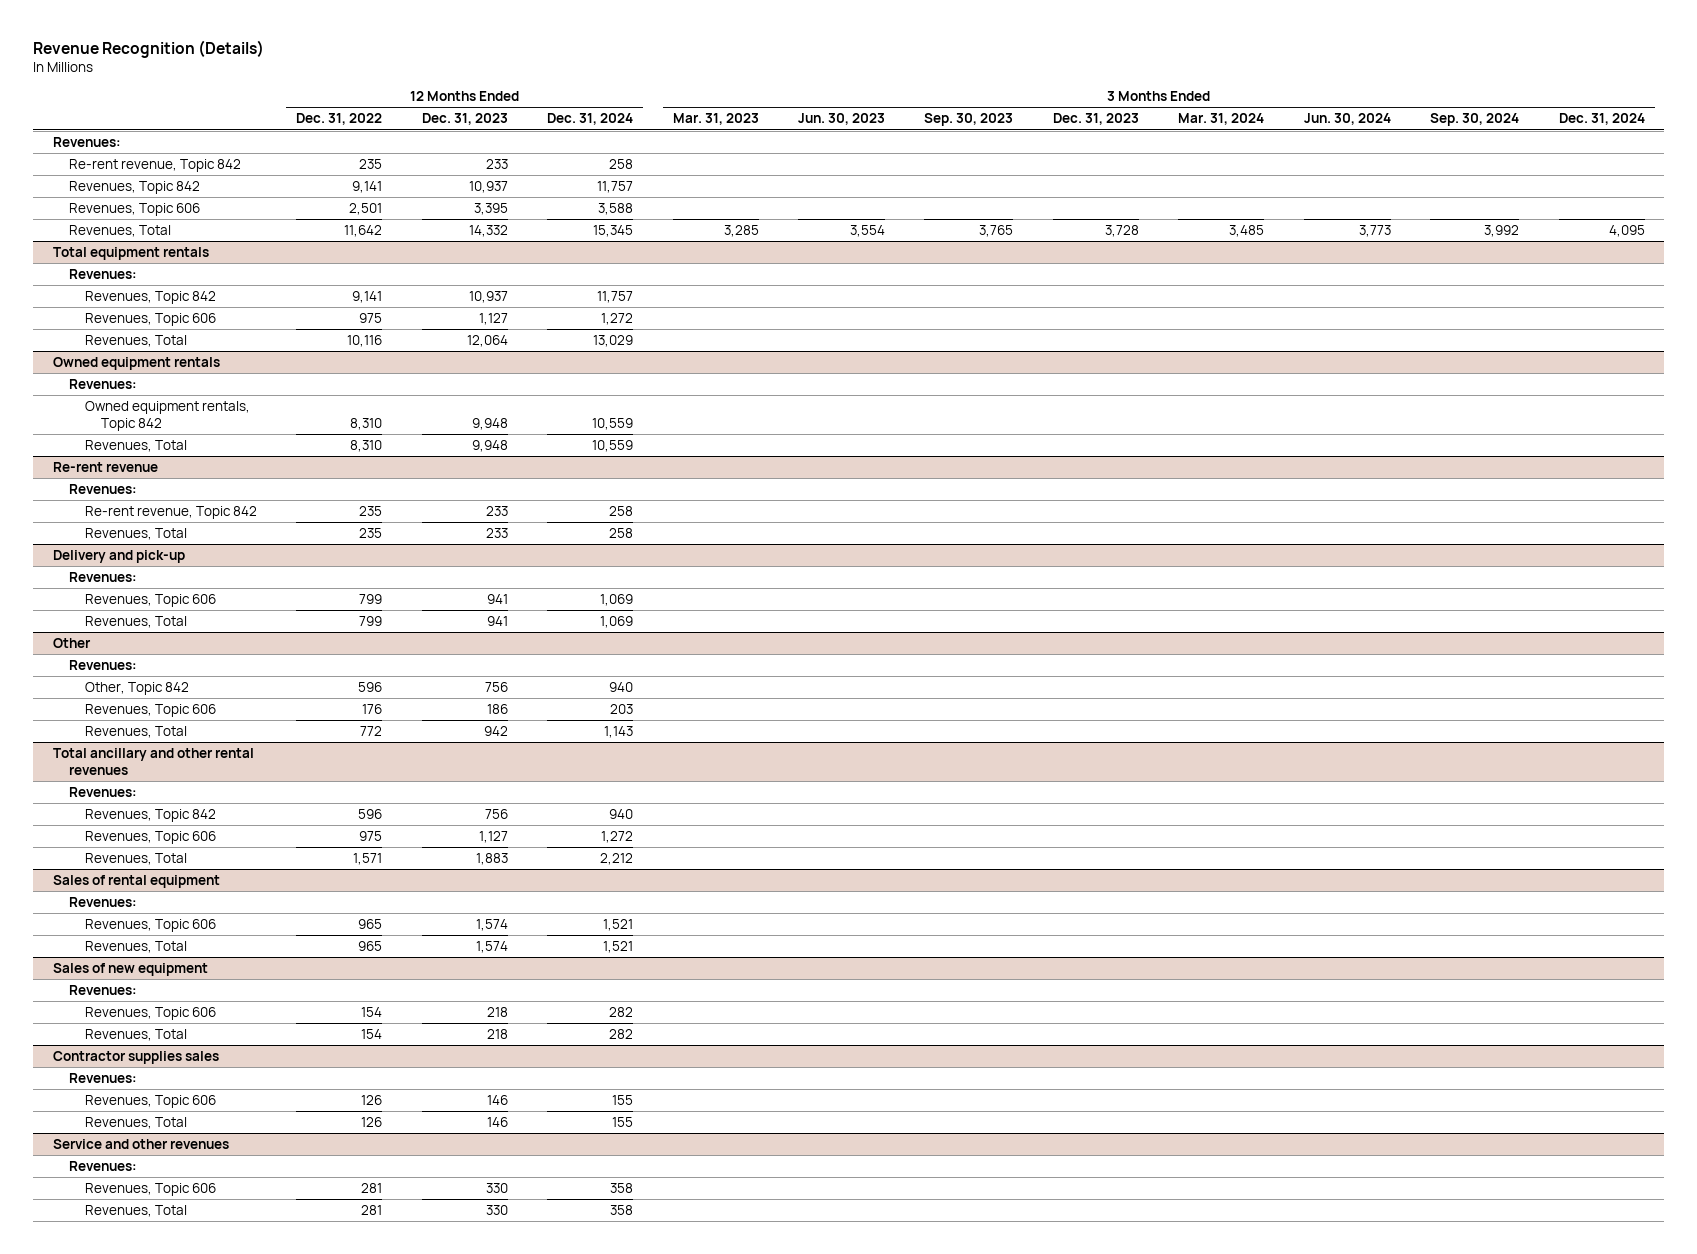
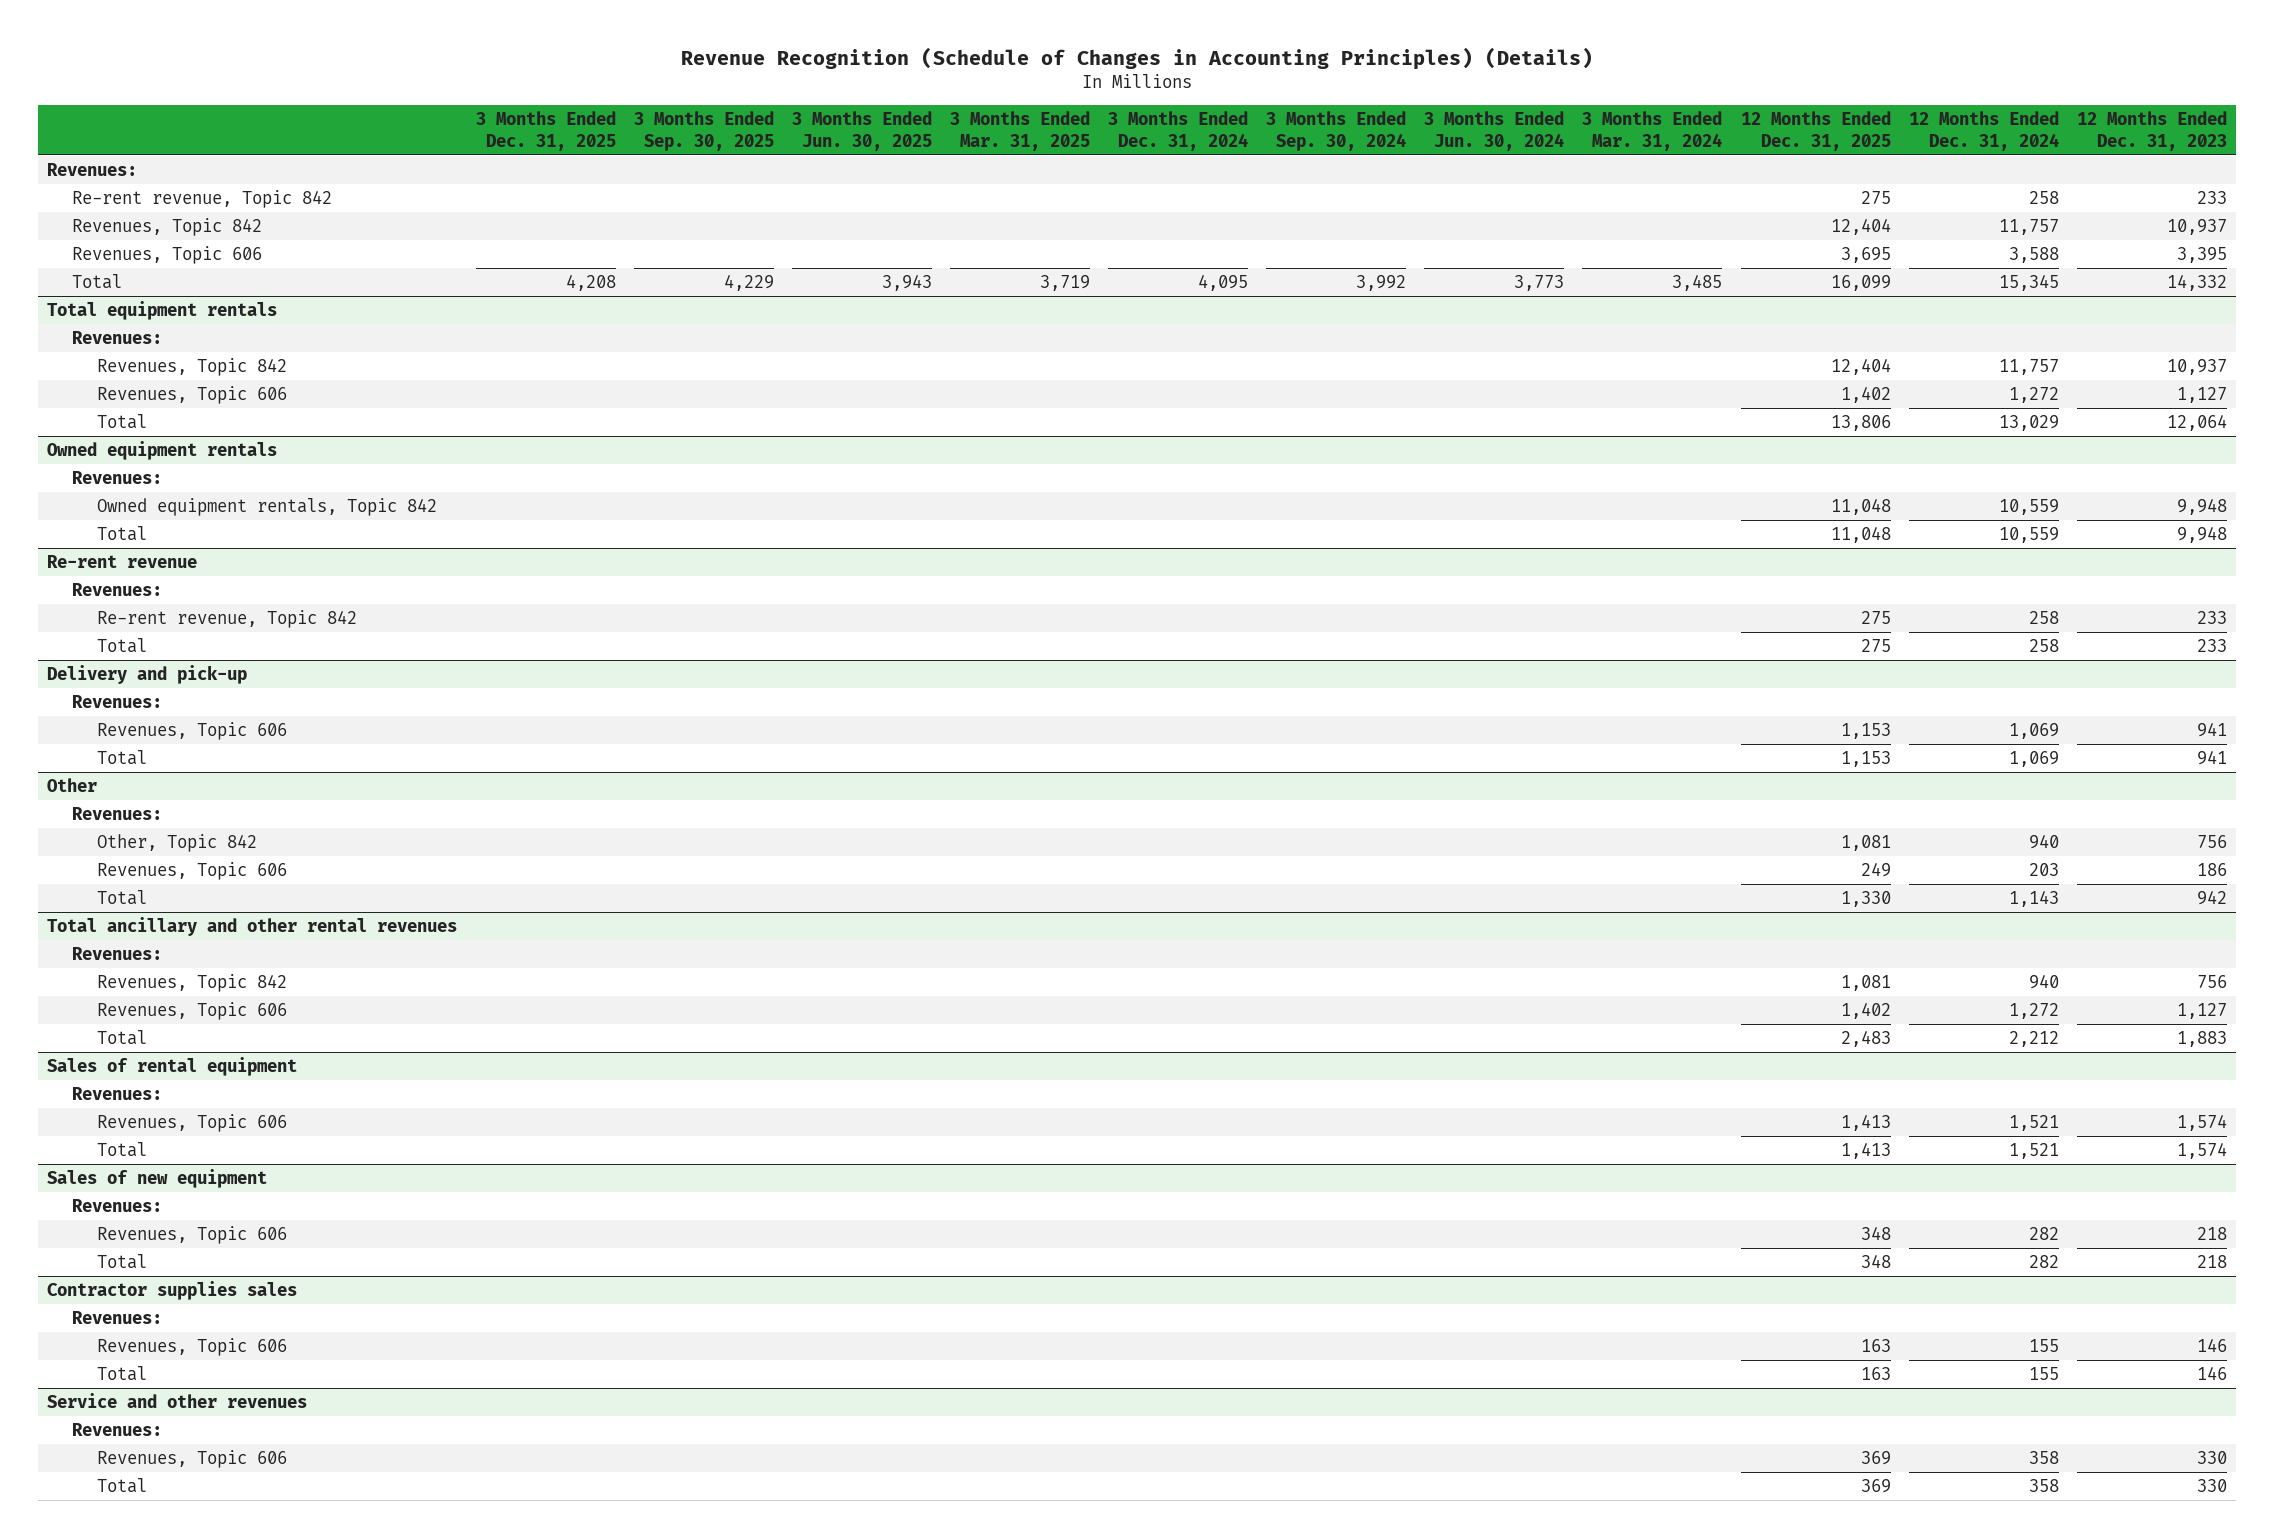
- Revenue Recognition (Details)
+ Revenue Recognition (Schedule of Changes in Accounting Principles) (Details)
- | 12 Months Ended Dec. 31, 2022 | 12 Months Ended Dec. 31, 2023 | 12 Months Ended Dec. 31, 2024 | 3 Months Ended Mar. 31, 2023 | 3 Months Ended Jun. 30, 2023 | 3 Months Ended Sep. 30, 2023 | 3 Months Ended Dec. 31, 2023 | 3 Months Ended Mar. 31, 2024 | 3 Months Ended Jun. 30, 2024 | 3 Months Ended Sep. 30, 2024 | 3 Months Ended Dec. 31, 2024
+ | 3 Months Ended Dec. 31, 2025 | 3 Months Ended Sep. 30, 2025 | 3 Months Ended Jun. 30, 2025 | 3 Months Ended Mar. 31, 2025 | 3 Months Ended Dec. 31, 2024 | 3 Months Ended Sep. 30, 2024 | 3 Months Ended Jun. 30, 2024 | 3 Months Ended Mar. 31, 2024 | 12 Months Ended Dec. 31, 2025 | 12 Months Ended Dec. 31, 2024 | 12 Months Ended Dec. 31, 2023
- Revenues, Total | 11,642 | 14,332 | 15,345 | 3,285 | 3,554 | 3,765 | 3,728 | 3,485 | 3,773 | 3,992 | 4,095
+ Total | 4,208 | 4,229 | 3,943 | 3,719 | 4,095 | 3,992 | 3,773 | 3,485 | 16,099 | 15,345 | 14,332
@ Total equipment rentals
- Revenues, Total | 10,116 | 12,064 | 13,029 | | | | | | | |
+ Total | | | | | | | | | 13,806 | 13,029 | 12,064
@ Owned equipment rentals
- Revenues, Total | 8,310 | 9,948 | 10,559 | | | | | | | |
+ Total | | | | | | | | | 11,048 | 10,559 | 9,948
@ Re-rent revenue
- Revenues, Total | 235 | 233 | 258 | | | | | | | |
+ Total | | | | | | | | | 275 | 258 | 233
@ Delivery and pick-up
- Revenues, Total | 799 | 941 | 1,069 | | | | | | | |
+ Total | | | | | | | | | 1,153 | 1,069 | 941
@ Other
- Revenues, Total | 772 | 942 | 1,143 | | | | | | | |
+ Total | | | | | | | | | 1,330 | 1,143 | 942
@ Total ancillary and other rental revenues
- Revenues, Total | 1,571 | 1,883 | 2,212 | | | | | | | |
+ Total | | | | | | | | | 2,483 | 2,212 | 1,883
@ Sales of rental equipment
- Revenues, Total | 965 | 1,574 | 1,521 | | | | | | | |
+ Total | | | | | | | | | 1,413 | 1,521 | 1,574
@ Sales of new equipment
- Revenues, Total | 154 | 218 | 282 | | | | | | | |
+ Total | | | | | | | | | 348 | 282 | 218
@ Contractor supplies sales
- Revenues, Total | 126 | 146 | 155 | | | | | | | |
+ Total | | | | | | | | | 163 | 155 | 146
@ Service and other revenues
- Revenues, Total | 281 | 330 | 358 | | | | | | | |
+ Total | | | | | | | | | 369 | 358 | 330

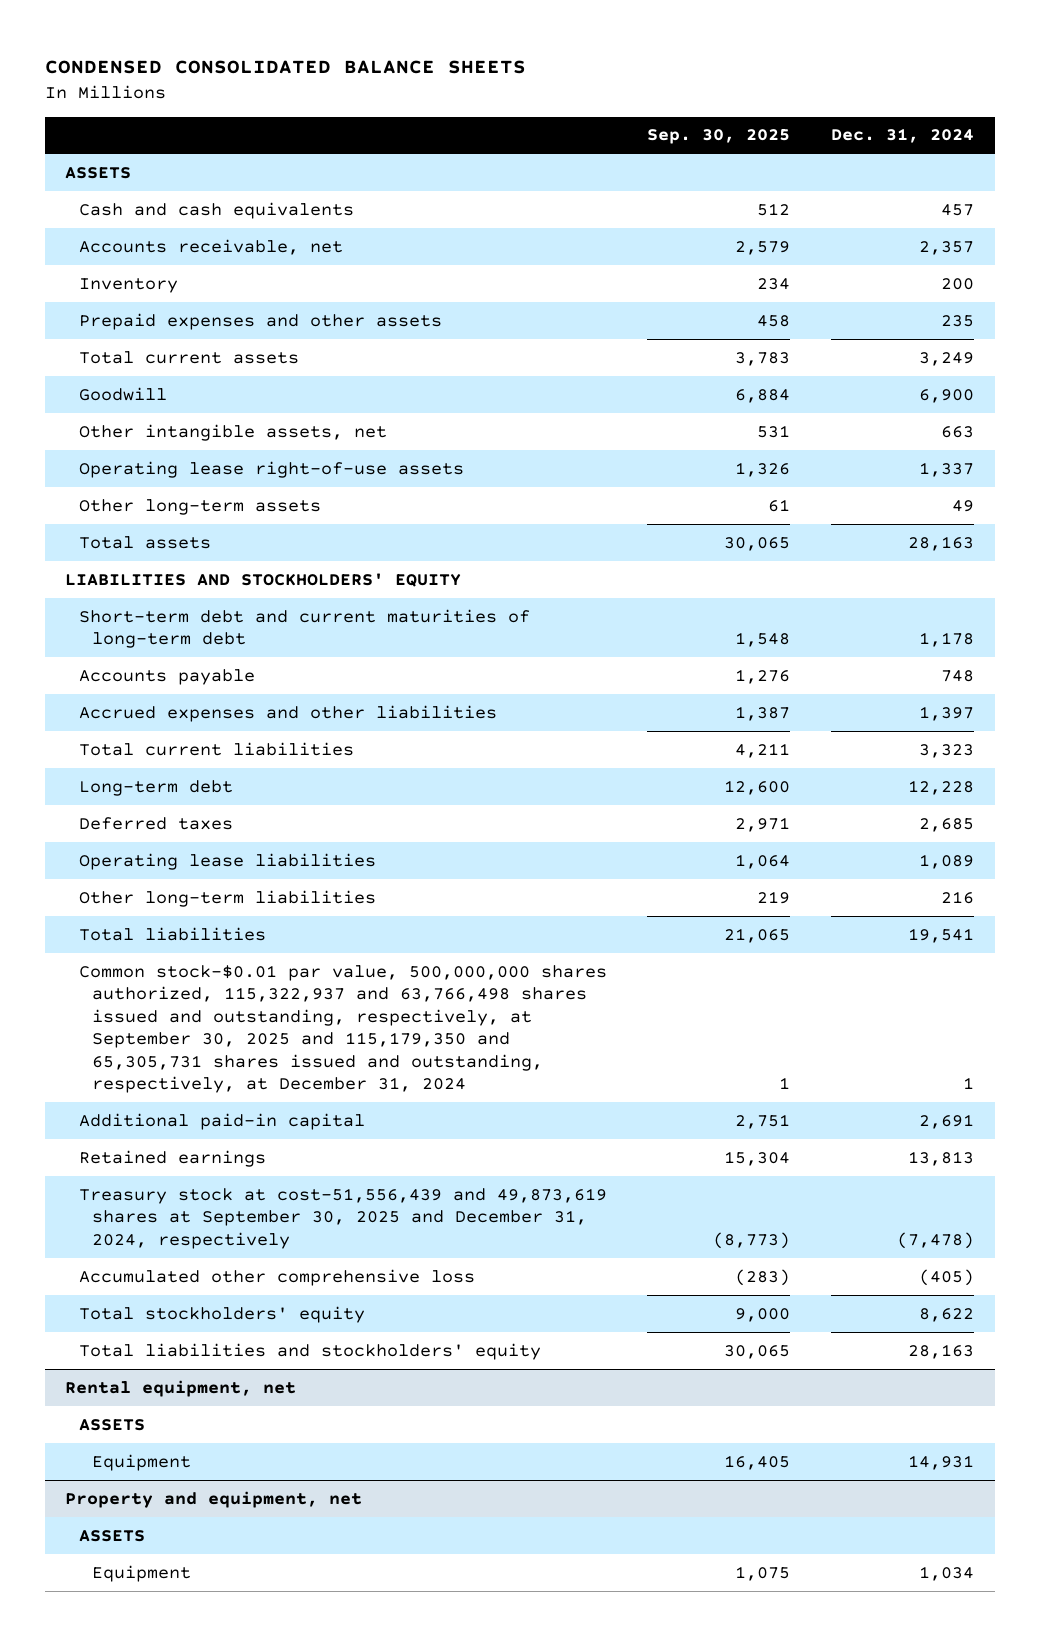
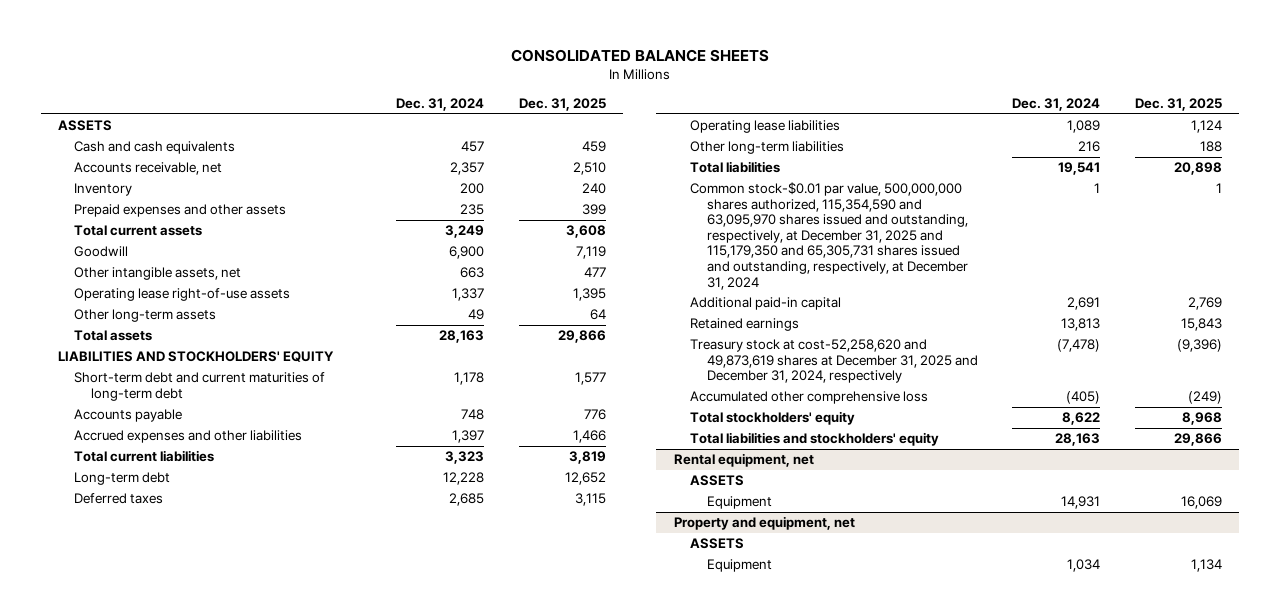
- CONDENSED CONSOLIDATED BALANCE SHEETS
+ CONSOLIDATED BALANCE SHEETS
- | Sep. 30, 2025 | Dec. 31, 2024
+ | Dec. 31, 2024 | Dec. 31, 2025
- Common stock-$0.01 par value, 500,000,000 shares authorized, 115,322,937 and 63,766,498 shares issued and outstanding, respectively, at September 30, 2025 and 115,179,350 and 65,305,731 shares issued and outstanding, respectively, at December 31, 2024 | 1 | 1
+ Common stock-$0.01 par value, 500,000,000 shares authorized, 115,354,590 and 63,095,970 shares issued and outstanding, respectively, at December 31, 2025 and 115,179,350 and 65,305,731 shares issued and outstanding, respectively, at December 31, 2024 | 1 | 1
- Treasury stock at cost-51,556,439 and 49,873,619 shares at September 30, 2025 and December 31, 2024, respectively | (8,773) | (7,478)
+ Treasury stock at cost-52,258,620 and 49,873,619 shares at December 31, 2025 and December 31, 2024, respectively | (7,478) | (9,396)

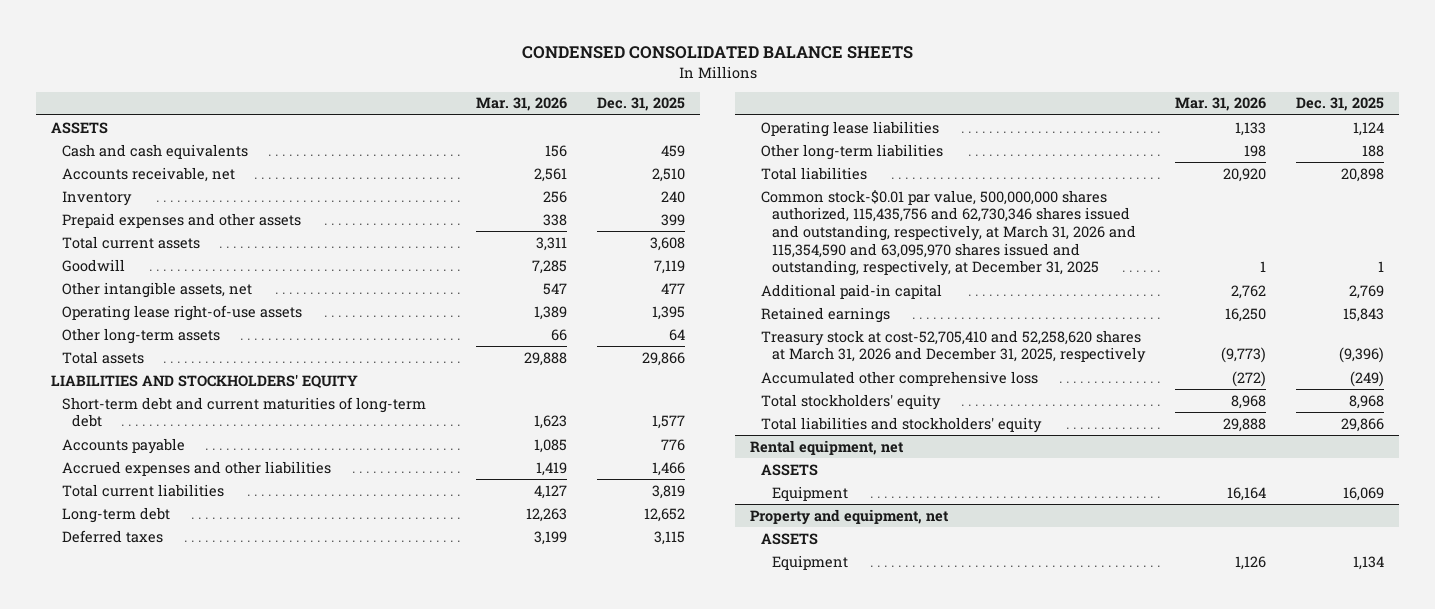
- CONSOLIDATED BALANCE SHEETS
+ CONDENSED CONSOLIDATED BALANCE SHEETS
- | Dec. 31, 2024 | Dec. 31, 2025
+ | Mar. 31, 2026 | Dec. 31, 2025
- Common stock-$0.01 par value, 500,000,000 shares authorized, 115,354,590 and 63,095,970 shares issued and outstanding, respectively, at December 31, 2025 and 115,179,350 and 65,305,731 shares issued and outstanding, respectively, at December 31, 2024 | 1 | 1
+ Common stock-$0.01 par value, 500,000,000 shares authorized, 115,435,756 and 62,730,346 shares issued and outstanding, respectively, at March 31, 2026 and 115,354,590 and 63,095,970 shares issued and outstanding, respectively, at December 31, 2025 | 1 | 1
- Treasury stock at cost-52,258,620 and 49,873,619 shares at December 31, 2025 and December 31, 2024, respectively | (7,478) | (9,396)
+ Treasury stock at cost-52,705,410 and 52,258,620 shares at March 31, 2026 and December 31, 2025, respectively | (9,773) | (9,396)

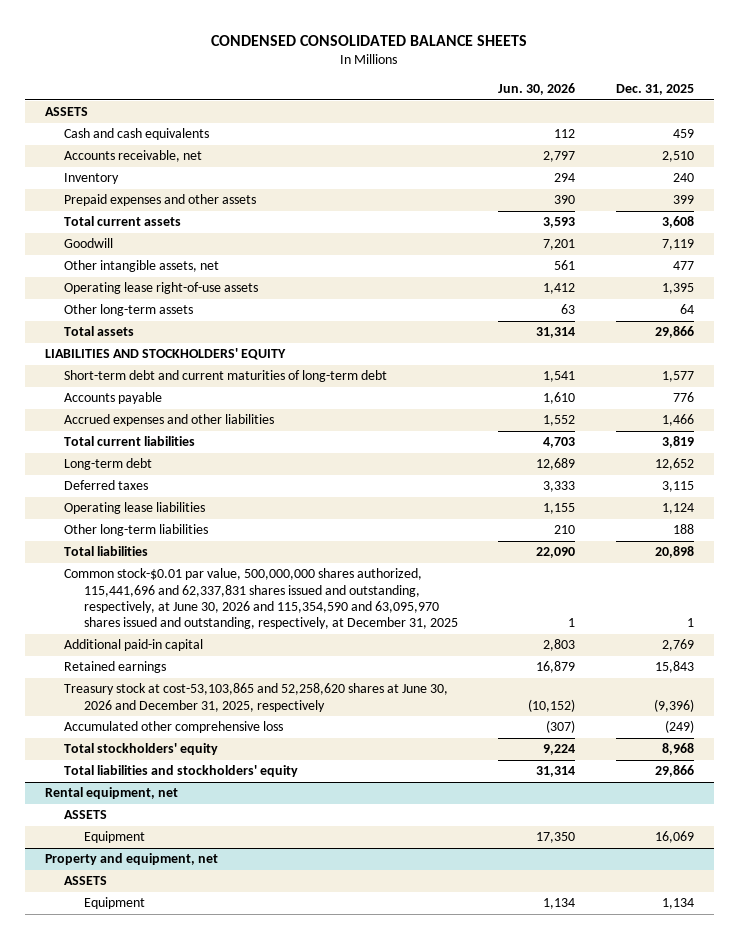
- | Mar. 31, 2026 | Dec. 31, 2025
+ | Jun. 30, 2026 | Dec. 31, 2025
- Common stock-$0.01 par value, 500,000,000 shares authorized, 115,435,756 and 62,730,346 shares issued and outstanding, respectively, at March 31, 2026 and 115,354,590 and 63,095,970 shares issued and outstanding, respectively, at December 31, 2025 | 1 | 1
+ Common stock-$0.01 par value, 500,000,000 shares authorized, 115,441,696 and 62,337,831 shares issued and outstanding, respectively, at June 30, 2026 and 115,354,590 and 63,095,970 shares issued and outstanding, respectively, at December 31, 2025 | 1 | 1
- Treasury stock at cost-52,705,410 and 52,258,620 shares at March 31, 2026 and December 31, 2025, respectively | (9,773) | (9,396)
+ Treasury stock at cost-53,103,865 and 52,258,620 shares at June 30, 2026 and December 31, 2025, respectively | (10,152) | (9,396)

